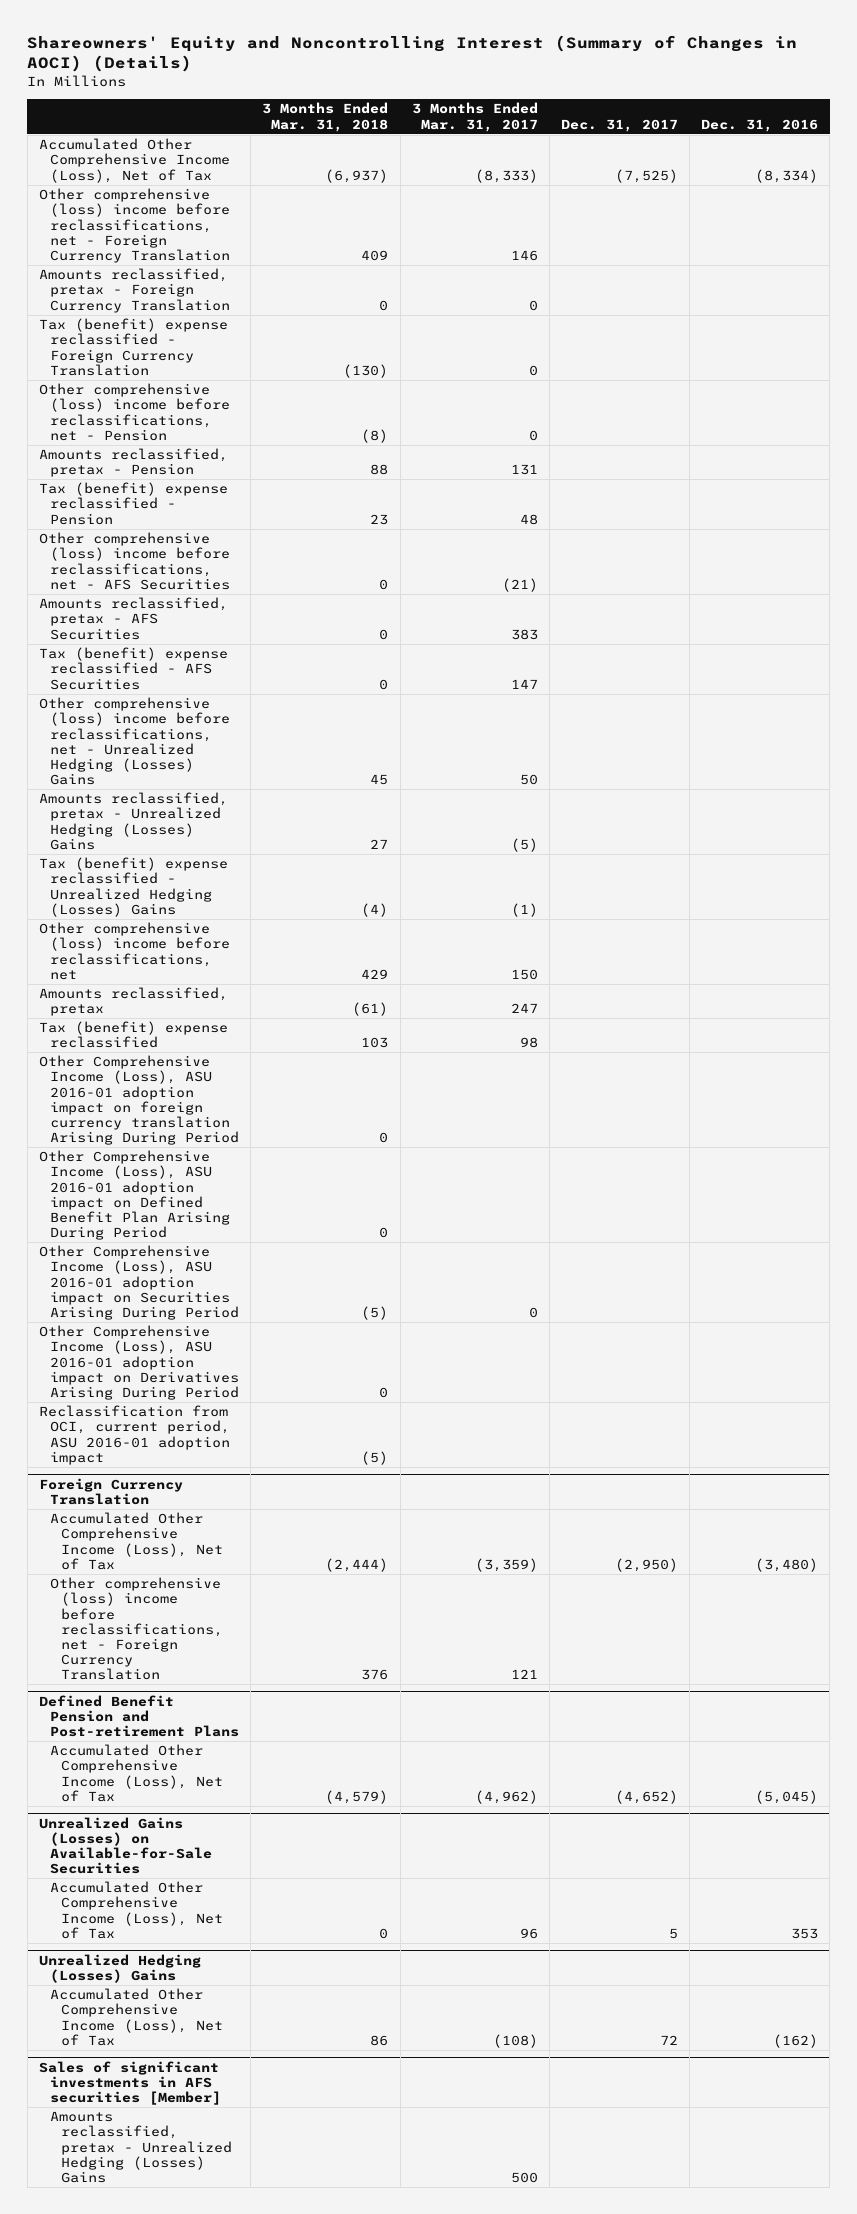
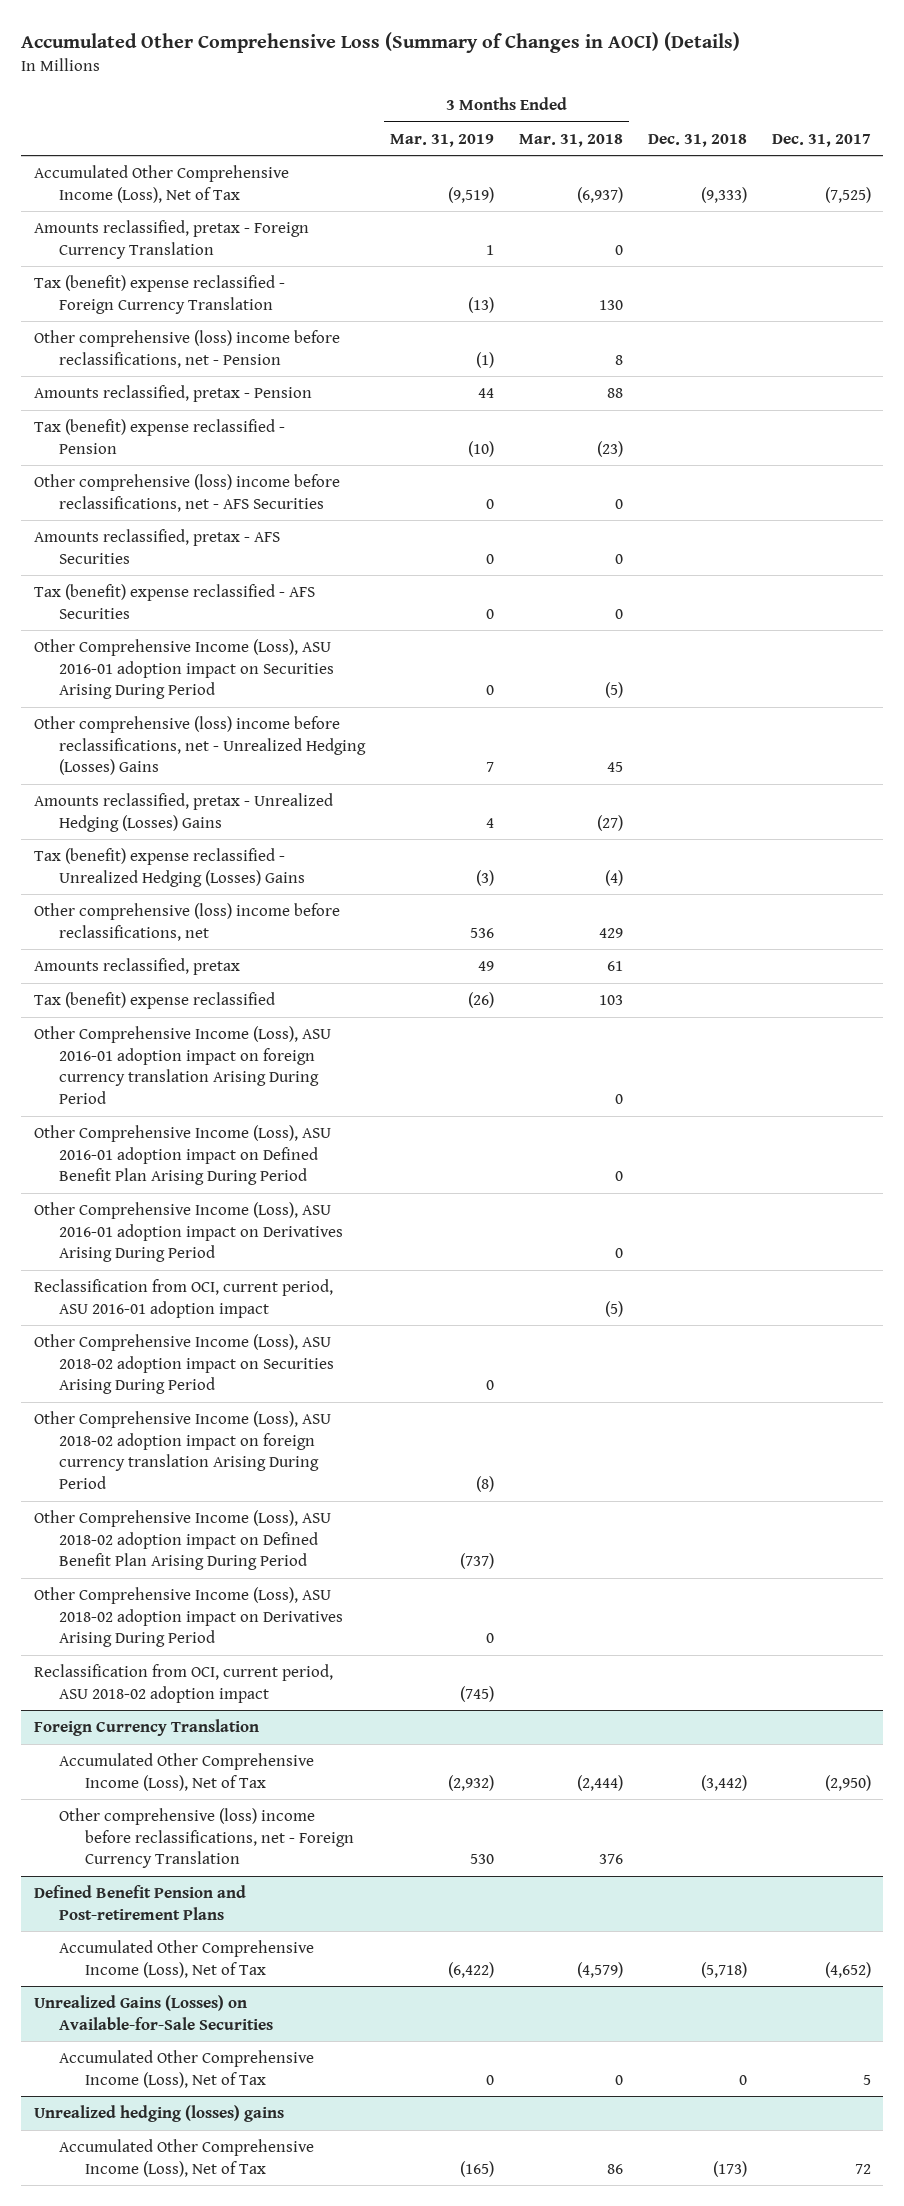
- Shareowners' Equity and Noncontrolling Interest (Summary of Changes in AOCI) (Details)
+ Accumulated Other Comprehensive Loss (Summary of Changes in AOCI) (Details)
- | 3 Months Ended Mar. 31, 2018 | 3 Months Ended Mar. 31, 2017 | Dec. 31, 2017 | Dec. 31, 2016
+ | 3 Months Ended Mar. 31, 2019 | 3 Months Ended Mar. 31, 2018 | Dec. 31, 2018 | Dec. 31, 2017
- Other comprehensive (loss) income before reclassifications, net - Foreign Currency Translation | 409 | 146 | |
- Tax (benefit) expense reclassified - Foreign Currency Translation | (130) | 0 | |
- Other comprehensive (loss) income before reclassifications, net - Pension | (8) | 0 | |
+ Tax (benefit) expense reclassified - Foreign Currency Translation | (13) | 130 | |
+ Other comprehensive (loss) income before reclassifications, net - Pension | (1) | 8 | |
- Tax (benefit) expense reclassified - Pension | 23 | 48 | |
+ Tax (benefit) expense reclassified - Pension | (10) | (23) | |
moved up: Other Comprehensive Income (Loss), ASU 2016-01 adoption impact on Securities Arising During Period | 0 | (5) | |
- Amounts reclassified, pretax - Unrealized Hedging (Losses) Gains | 27 | (5) | |
+ Amounts reclassified, pretax - Unrealized Hedging (Losses) Gains | 4 | (27) | |
- Amounts reclassified, pretax | (61) | 247 | |
+ Amounts reclassified, pretax | 49 | 61 | |
+ Other Comprehensive Income (Loss), ASU 2018-02 adoption impact on Securities Arising During Period | 0 | | |
+ Other Comprehensive Income (Loss), ASU 2018-02 adoption impact on foreign currency translation Arising During Period | (8) | | |
+ Other Comprehensive Income (Loss), ASU 2018-02 adoption impact on Defined Benefit Plan Arising During Period | (737) | | |
+ Other Comprehensive Income (Loss), ASU 2018-02 adoption impact on Derivatives Arising During Period | 0 | | |
+ Reclassification from OCI, current period, ASU 2018-02 adoption impact | (745) | | |
- Unrealized Hedging (Losses) Gains
+ Unrealized hedging (losses) gains
- Sales of significant investments in AFS securities [Member]
- Amounts reclassified, pretax - Unrealized Hedging (Losses) Gains | | 500 | |

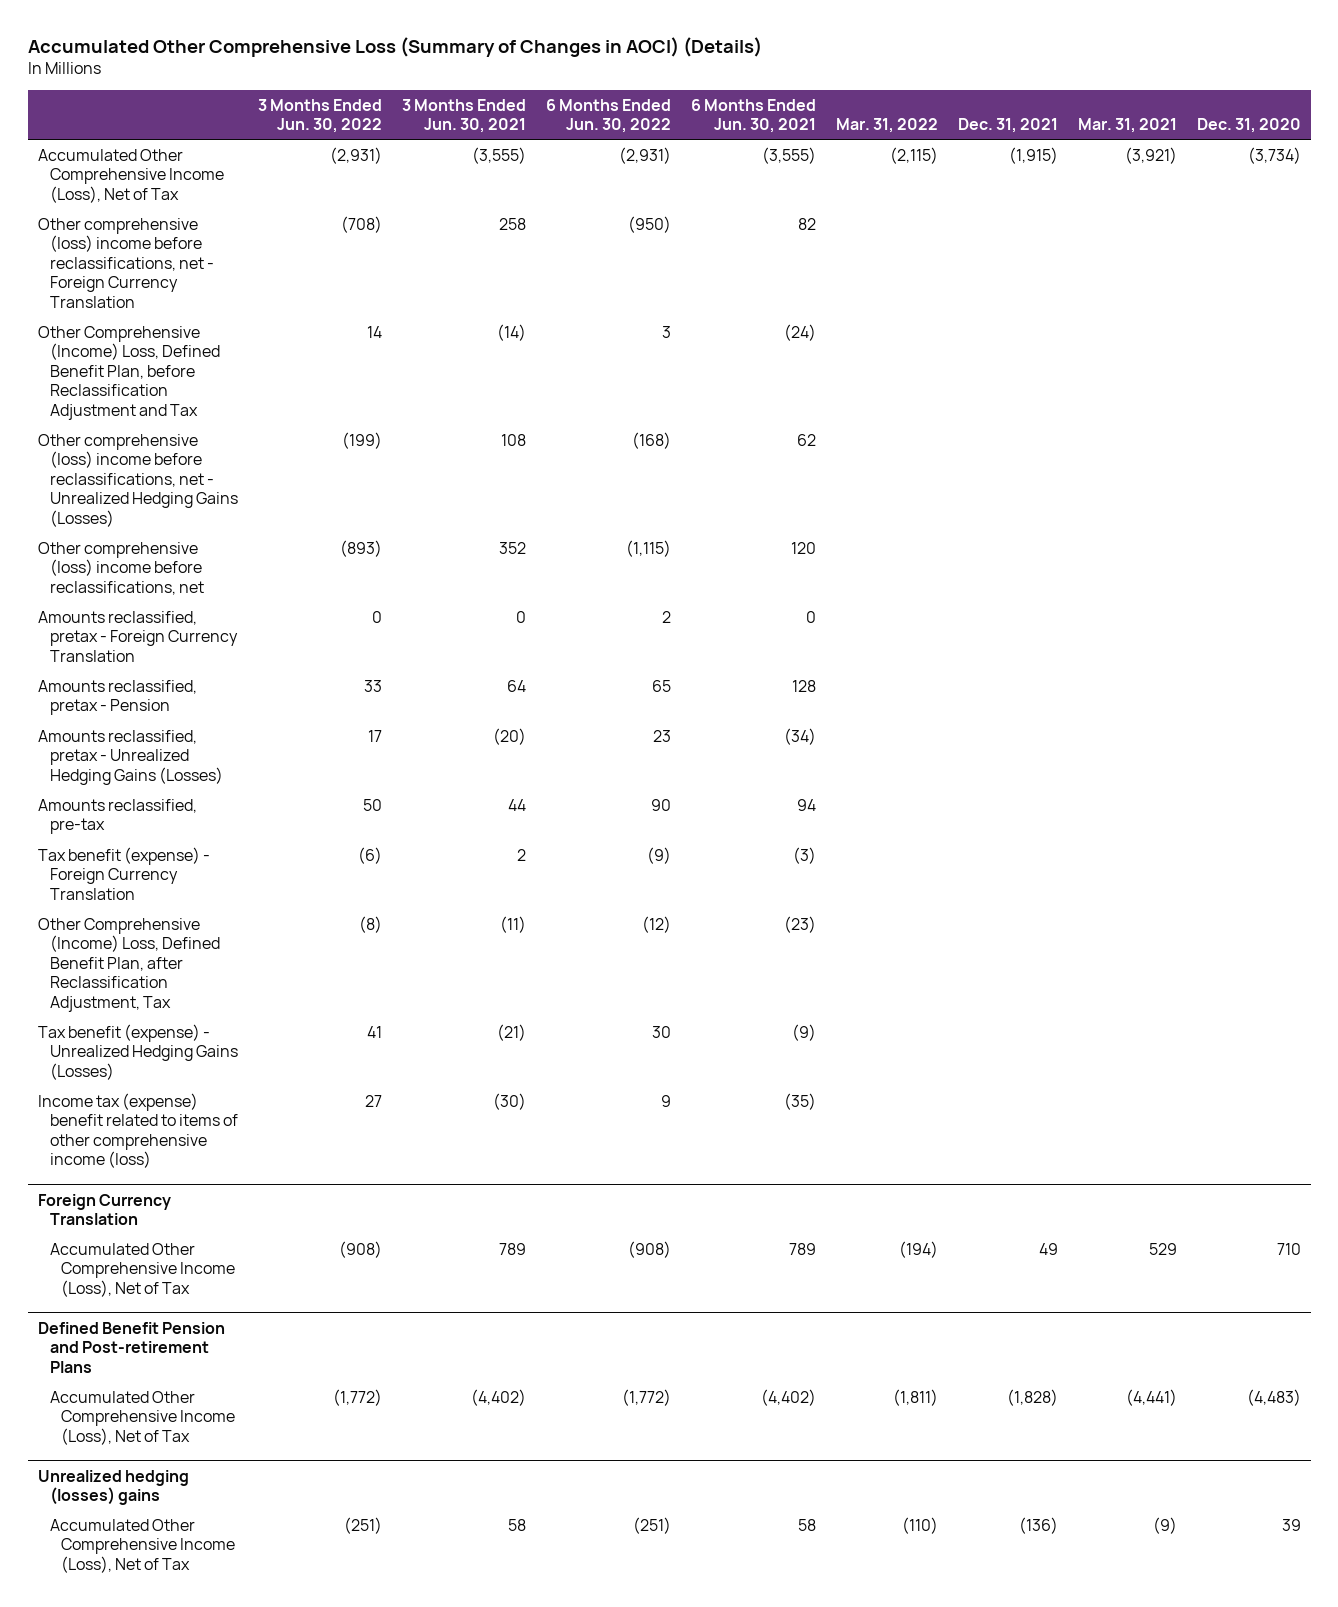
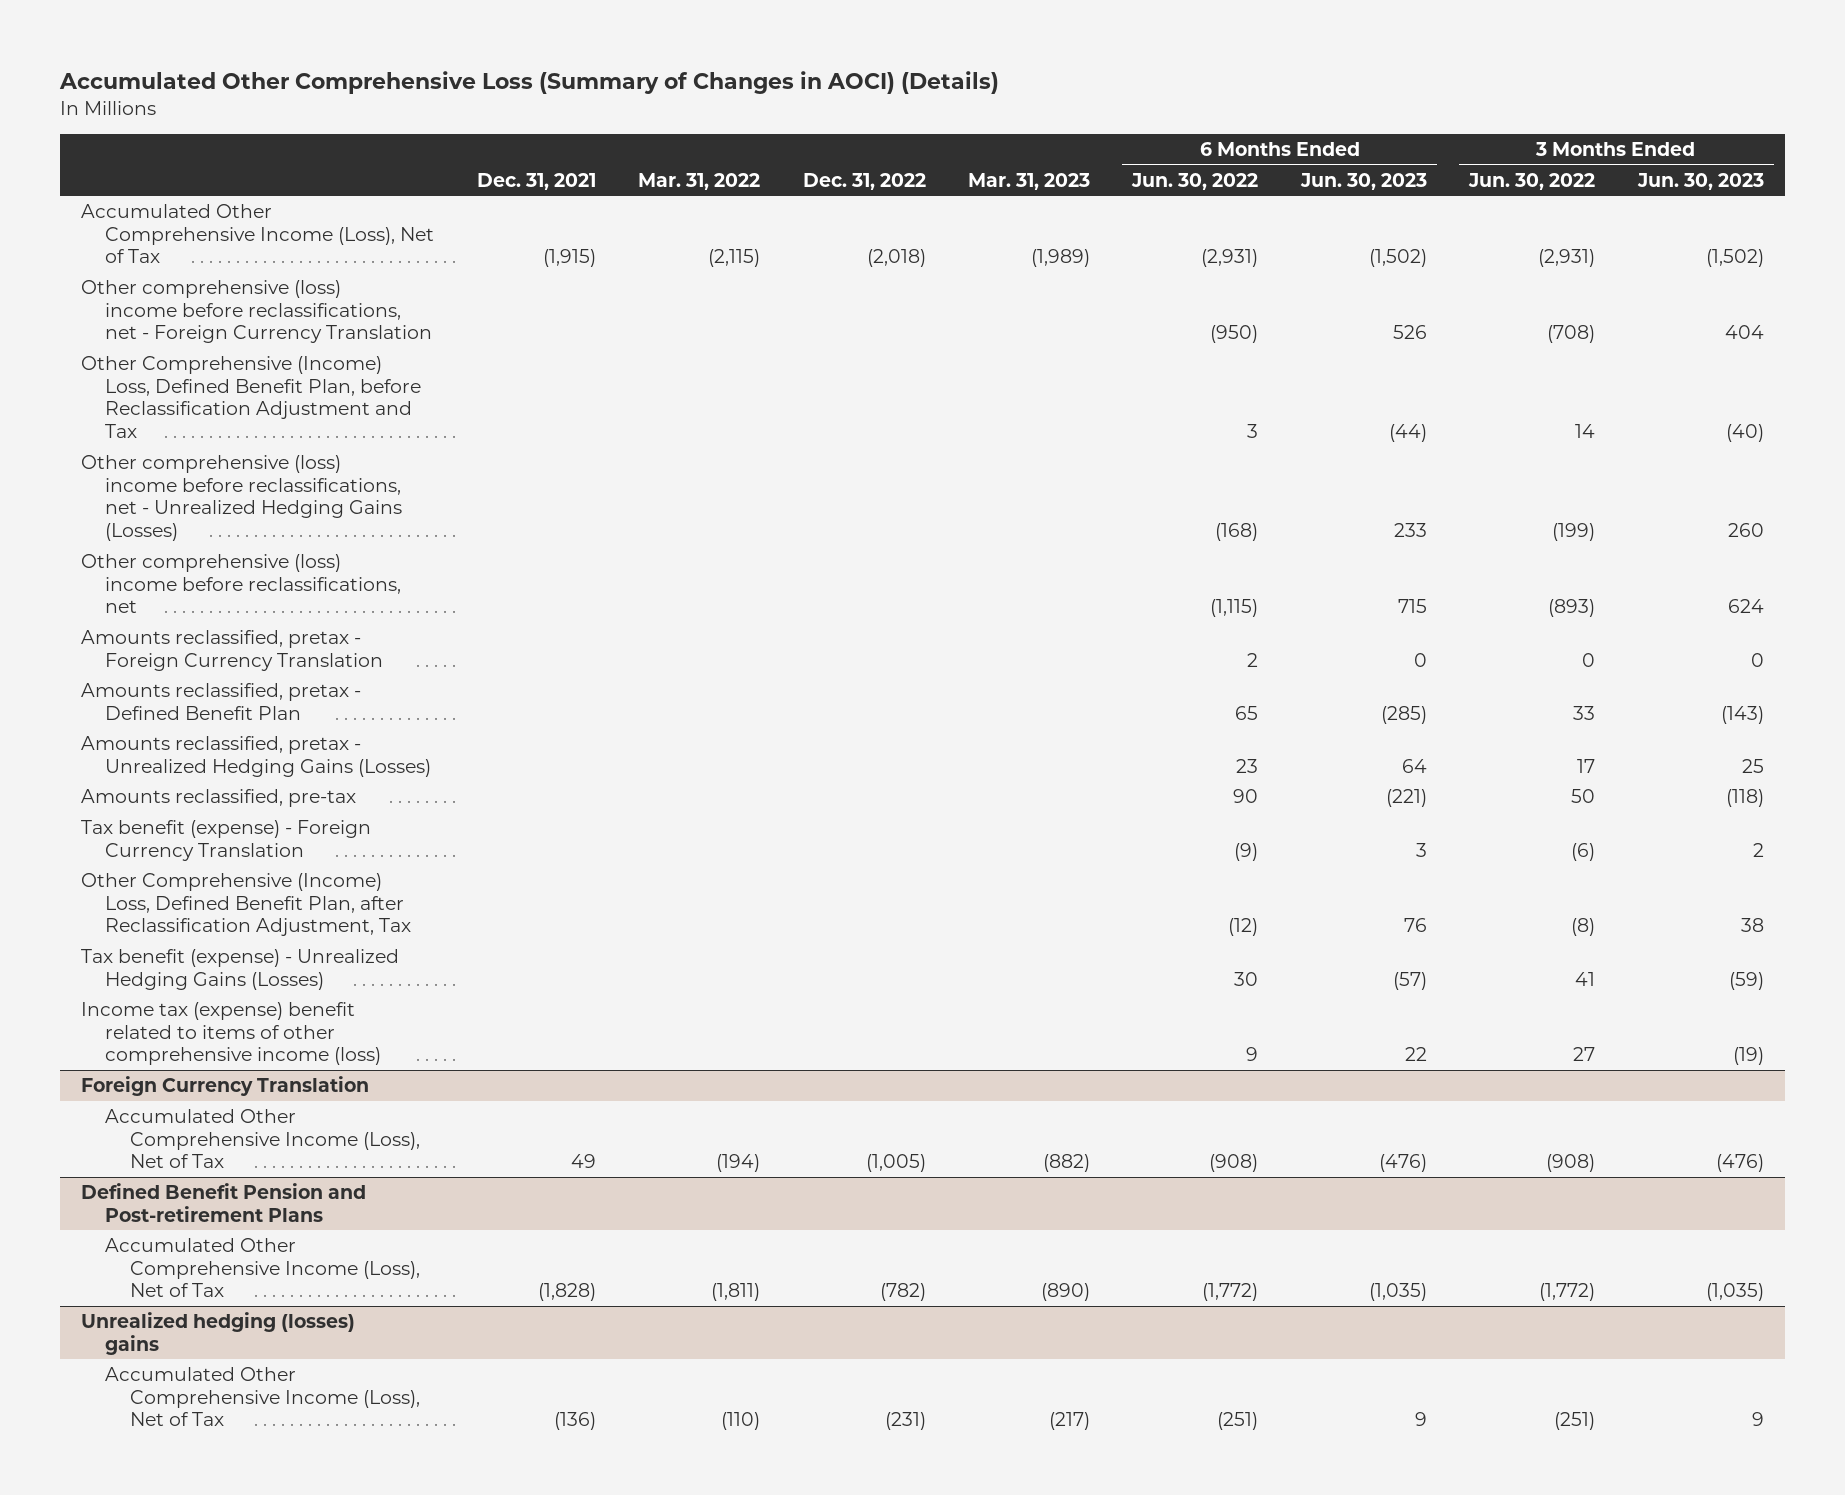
- | 3 Months Ended Jun. 30, 2022 | 3 Months Ended Jun. 30, 2021 | 6 Months Ended Jun. 30, 2022 | 6 Months Ended Jun. 30, 2021 | Mar. 31, 2022 | Dec. 31, 2021 | Mar. 31, 2021 | Dec. 31, 2020
+ | Dec. 31, 2021 | Mar. 31, 2022 | Dec. 31, 2022 | Mar. 31, 2023 | 6 Months Ended Jun. 30, 2022 | 6 Months Ended Jun. 30, 2023 | 3 Months Ended Jun. 30, 2022 | 3 Months Ended Jun. 30, 2023
- Amounts reclassified, pretax - Pension | 33 | 64 | 65 | 128 | | | |
+ Amounts reclassified, pretax - Defined Benefit Plan | | | | | 65 | (285) | 33 | (143)

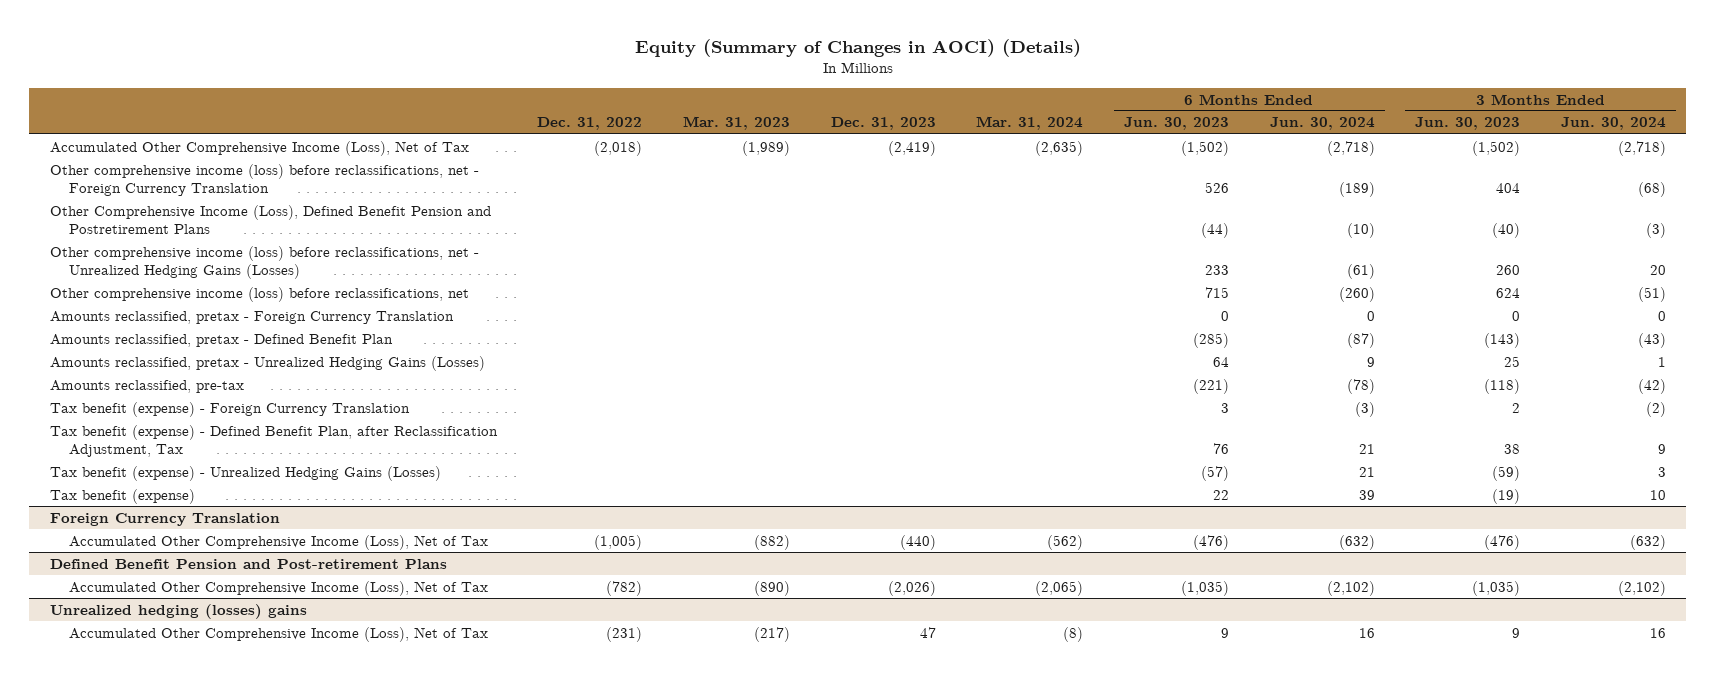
- Accumulated Other Comprehensive Loss (Summary of Changes in AOCI) (Details)
+ Equity (Summary of Changes in AOCI) (Details)
- | Dec. 31, 2021 | Mar. 31, 2022 | Dec. 31, 2022 | Mar. 31, 2023 | 6 Months Ended Jun. 30, 2022 | 6 Months Ended Jun. 30, 2023 | 3 Months Ended Jun. 30, 2022 | 3 Months Ended Jun. 30, 2023
+ | Dec. 31, 2022 | Mar. 31, 2023 | Dec. 31, 2023 | Mar. 31, 2024 | 6 Months Ended Jun. 30, 2023 | 6 Months Ended Jun. 30, 2024 | 3 Months Ended Jun. 30, 2023 | 3 Months Ended Jun. 30, 2024
- Other comprehensive (loss) income before reclassifications, net - Foreign Currency Translation | | | | | (950) | 526 | (708) | 404
- Other Comprehensive (Income) Loss, Defined Benefit Plan, before Reclassification Adjustment and Tax | | | | | 3 | (44) | 14 | (40)
- Other comprehensive (loss) income before reclassifications, net - Unrealized Hedging Gains (Losses) | | | | | (168) | 233 | (199) | 260
- Other comprehensive (loss) income before reclassifications, net | | | | | (1,115) | 715 | (893) | 624
+ Other comprehensive income (loss) before reclassifications, net - Foreign Currency Translation | | | | | 526 | (189) | 404 | (68)
+ Other Comprehensive Income (Loss), Defined Benefit Pension and Postretirement Plans | | | | | (44) | (10) | (40) | (3)
+ Other comprehensive income (loss) before reclassifications, net - Unrealized Hedging Gains (Losses) | | | | | 233 | (61) | 260 | 20
+ Other comprehensive income (loss) before reclassifications, net | | | | | 715 | (260) | 624 | (51)
- Other Comprehensive (Income) Loss, Defined Benefit Plan, after Reclassification Adjustment, Tax | | | | | (12) | 76 | (8) | 38
+ Tax benefit (expense) - Defined Benefit Plan, after Reclassification Adjustment, Tax | | | | | 76 | 21 | 38 | 9
- Income tax (expense) benefit related to items of other comprehensive income (loss) | | | | | 9 | 22 | 27 | (19)
+ Tax benefit (expense) | | | | | 22 | 39 | (19) | 10

